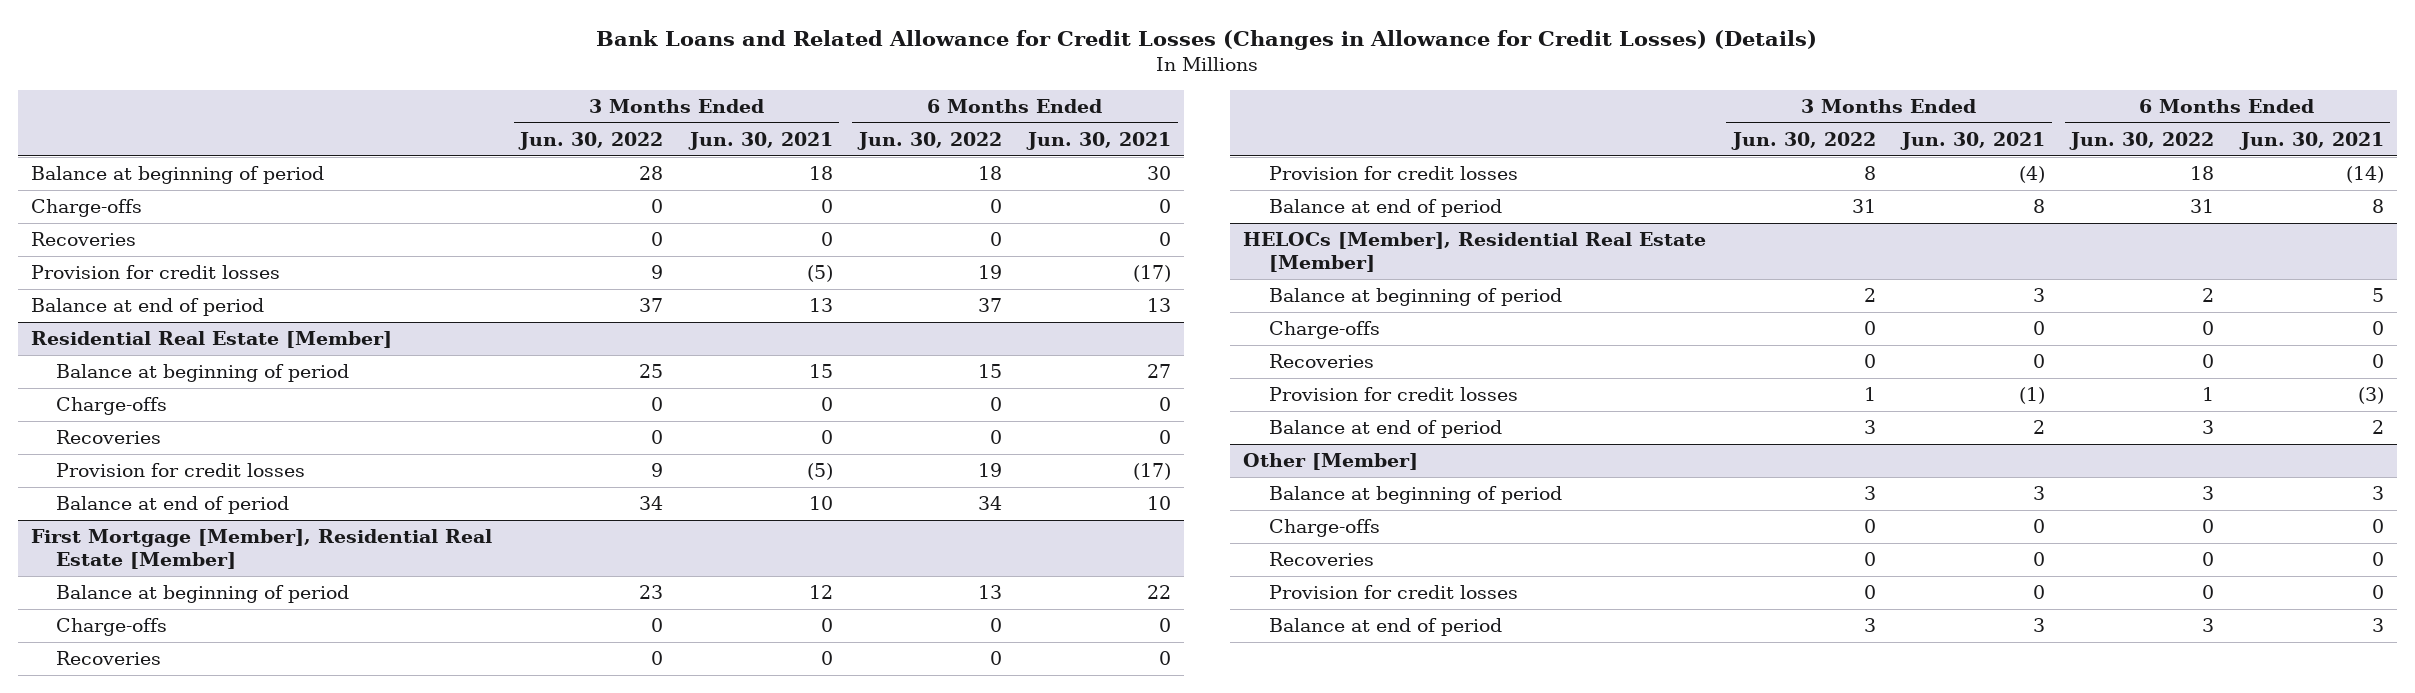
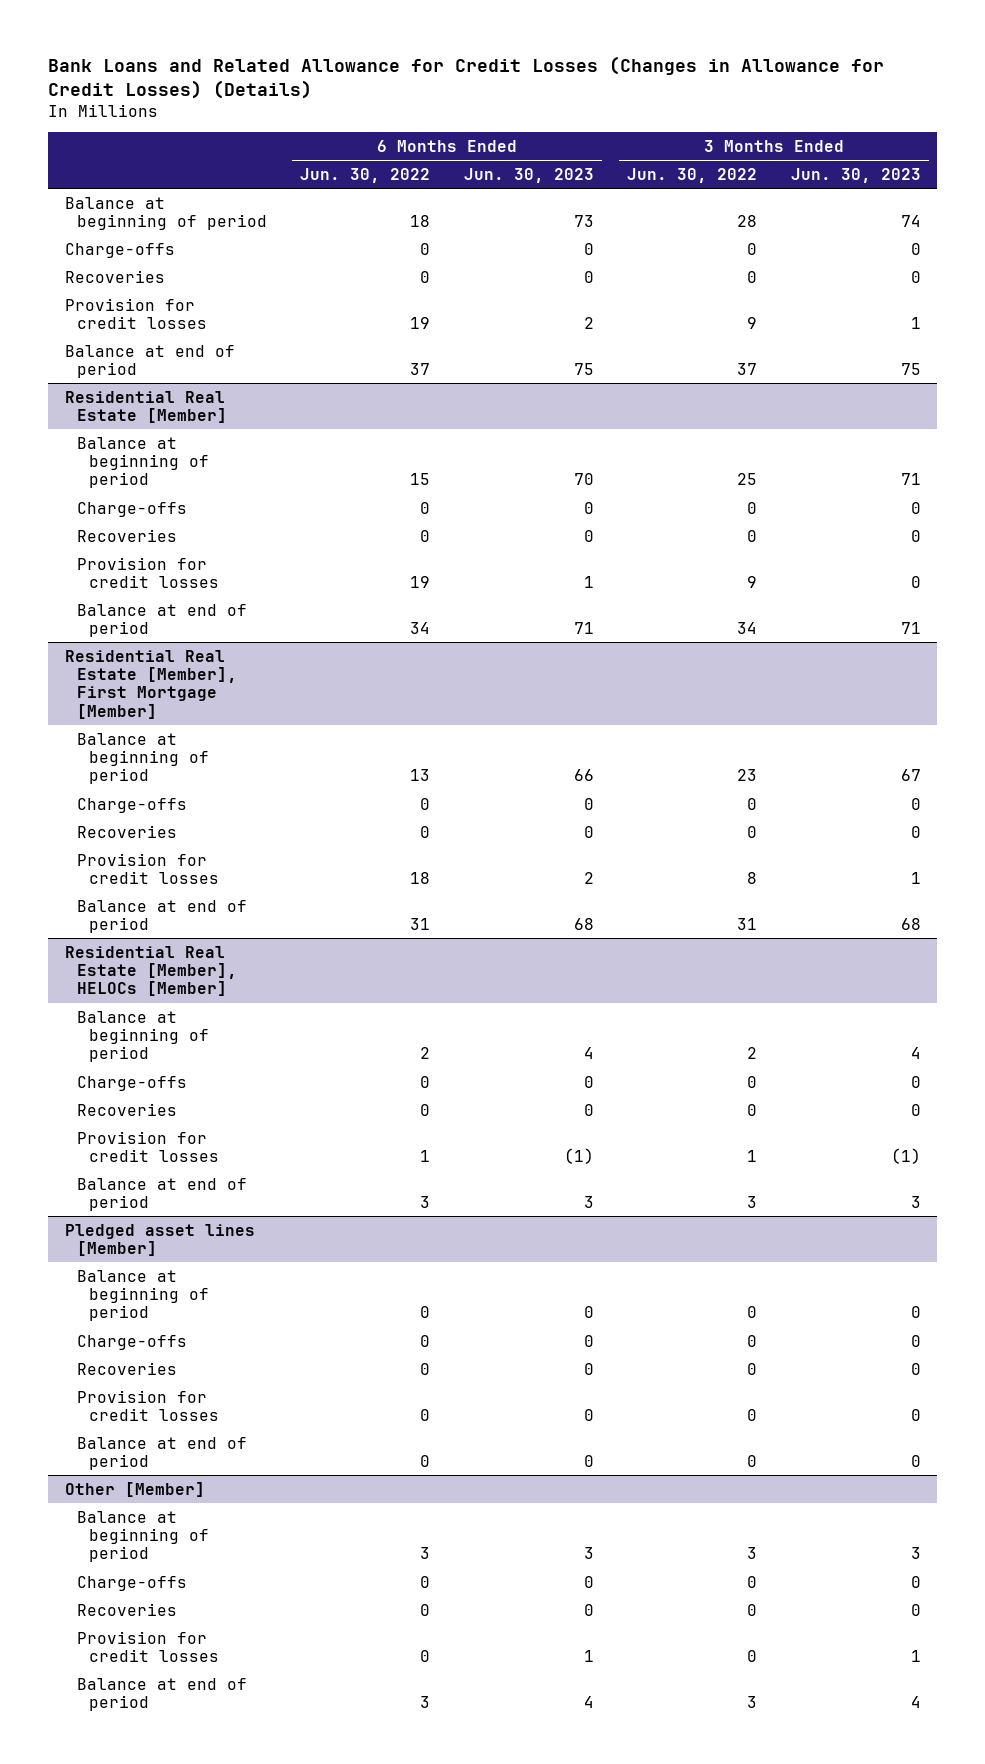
- | 3 Months Ended Jun. 30, 2022 | 3 Months Ended Jun. 30, 2021 | 6 Months Ended Jun. 30, 2022 | 6 Months Ended Jun. 30, 2021
+ | 6 Months Ended Jun. 30, 2022 | 6 Months Ended Jun. 30, 2023 | 3 Months Ended Jun. 30, 2022 | 3 Months Ended Jun. 30, 2023
- First Mortgage [Member], Residential Real Estate [Member]
+ Residential Real Estate [Member], First Mortgage [Member]
- HELOCs [Member], Residential Real Estate [Member]
+ Residential Real Estate [Member], HELOCs [Member]
+ Pledged asset lines [Member]
+ Balance at beginning of period | 0 | 0 | 0 | 0
+ Charge-offs | 0 | 0 | 0 | 0
+ Recoveries | 0 | 0 | 0 | 0
+ Provision for credit losses | 0 | 0 | 0 | 0
+ Balance at end of period | 0 | 0 | 0 | 0

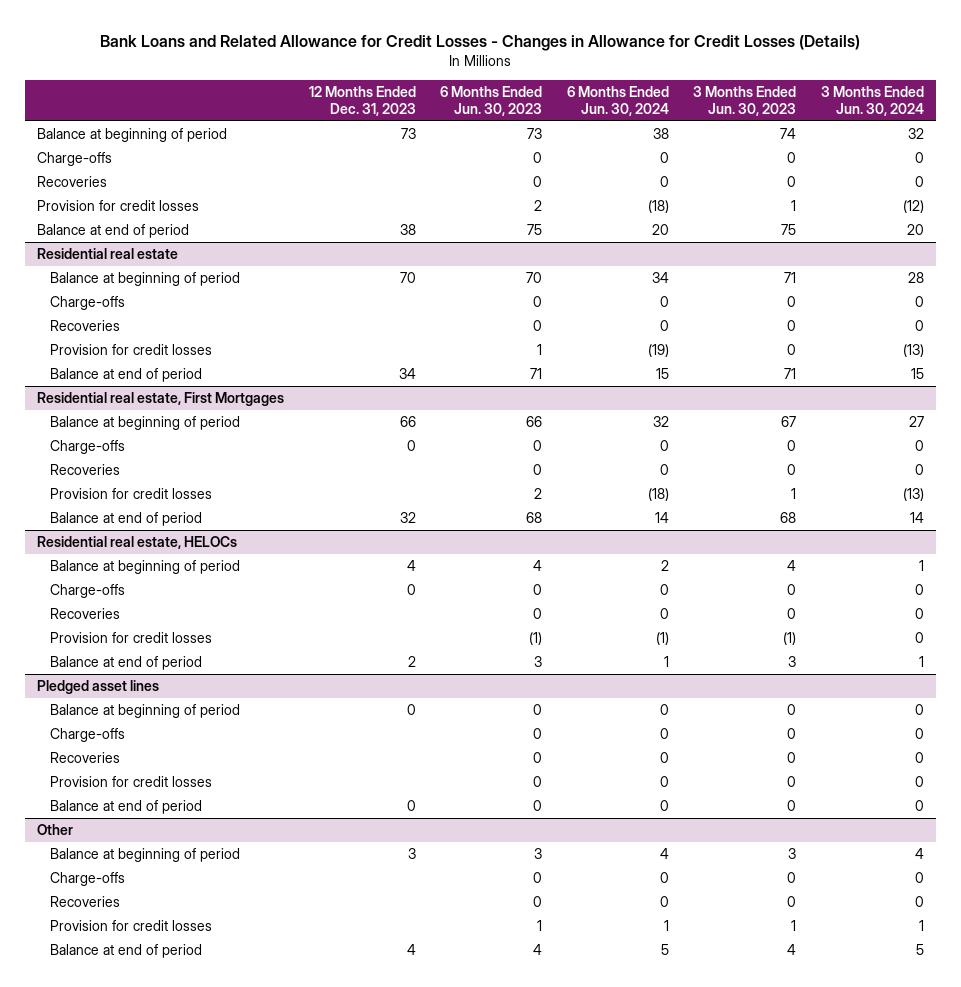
- Bank Loans and Related Allowance for Credit Losses (Changes in Allowance for Credit Losses) (Details)
+ Bank Loans and Related Allowance for Credit Losses - Changes in Allowance for Credit Losses (Details)
- | 6 Months Ended Jun. 30, 2022 | 6 Months Ended Jun. 30, 2023 | 3 Months Ended Jun. 30, 2022 | 3 Months Ended Jun. 30, 2023
+ | 12 Months Ended Dec. 31, 2023 | 6 Months Ended Jun. 30, 2023 | 6 Months Ended Jun. 30, 2024 | 3 Months Ended Jun. 30, 2023 | 3 Months Ended Jun. 30, 2024
- Residential Real Estate [Member]
+ Residential real estate
- Residential Real Estate [Member], First Mortgage [Member]
+ Residential real estate, First Mortgages
- Residential Real Estate [Member], HELOCs [Member]
+ Residential real estate, HELOCs
- Pledged asset lines [Member]
+ Pledged asset lines
- Other [Member]
+ Other

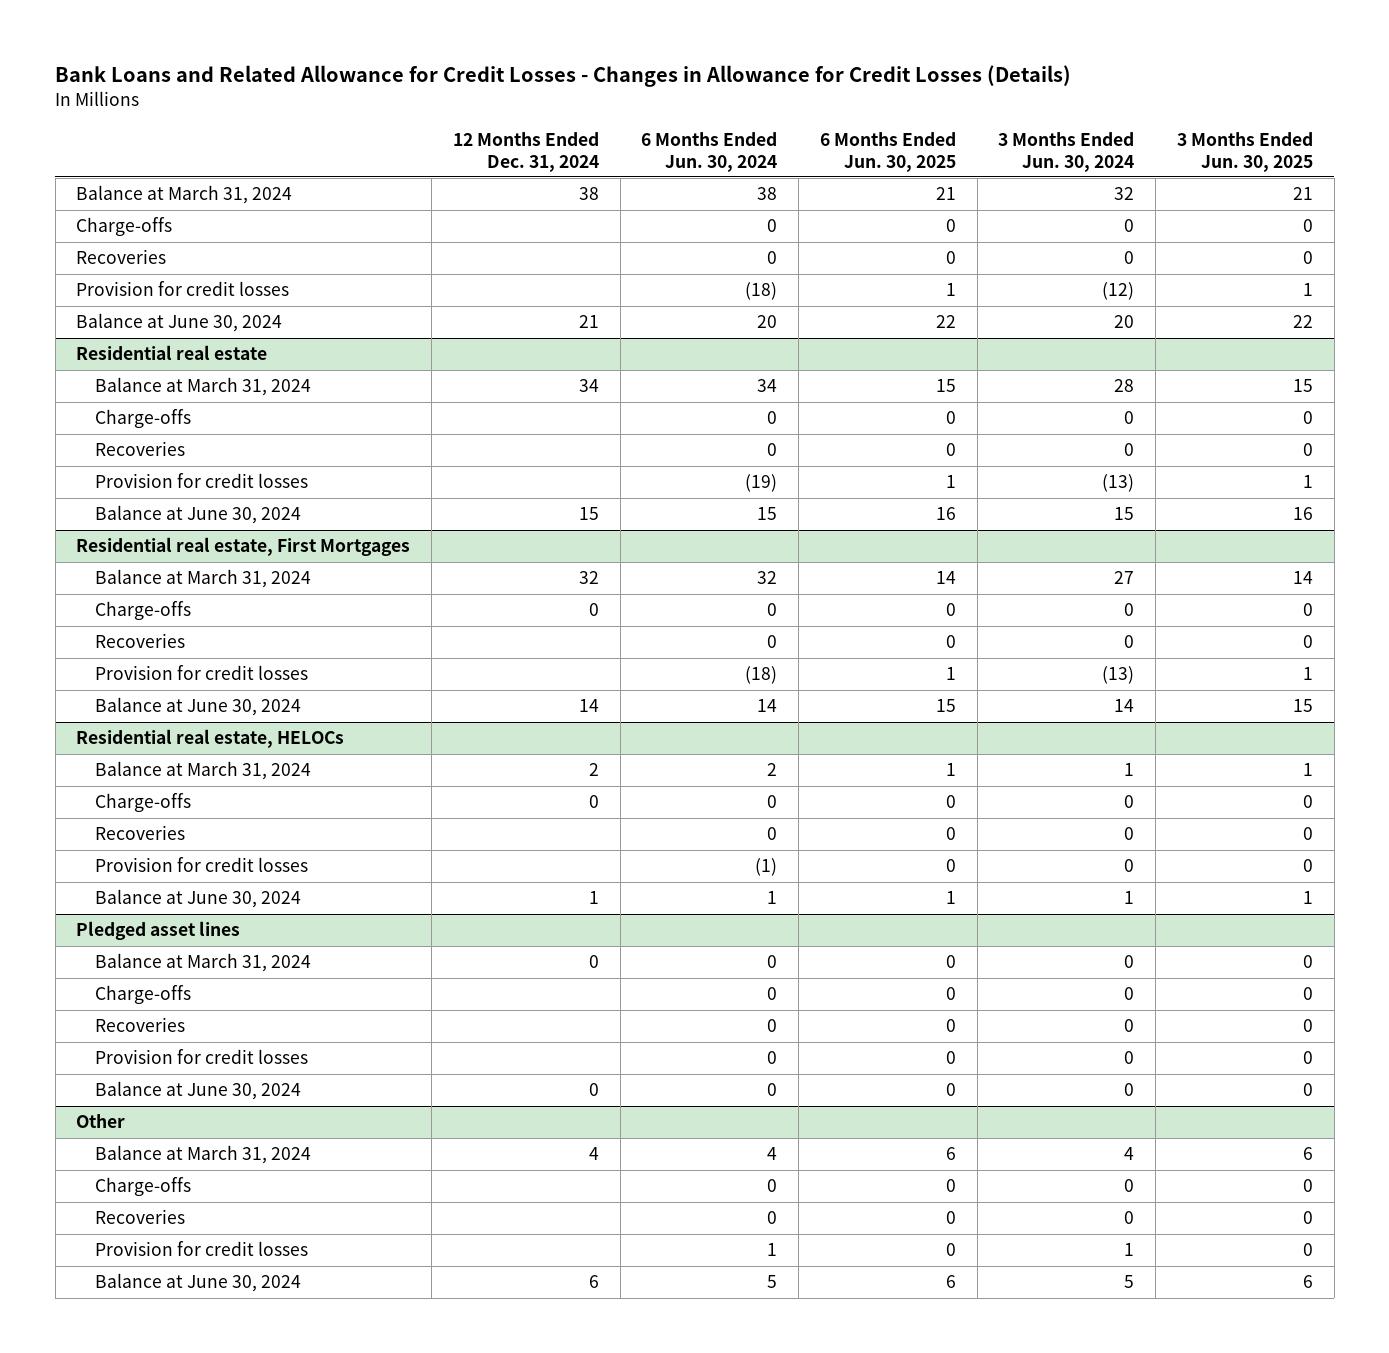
- | 12 Months Ended Dec. 31, 2023 | 6 Months Ended Jun. 30, 2023 | 6 Months Ended Jun. 30, 2024 | 3 Months Ended Jun. 30, 2023 | 3 Months Ended Jun. 30, 2024
+ | 12 Months Ended Dec. 31, 2024 | 6 Months Ended Jun. 30, 2024 | 6 Months Ended Jun. 30, 2025 | 3 Months Ended Jun. 30, 2024 | 3 Months Ended Jun. 30, 2025
- Balance at beginning of period | 73 | 73 | 38 | 74 | 32
+ Balance at March 31, 2024 | 38 | 38 | 21 | 32 | 21
- Balance at end of period | 38 | 75 | 20 | 75 | 20
+ Balance at June 30, 2024 | 21 | 20 | 22 | 20 | 22
@ Residential real estate
- Balance at beginning of period | 70 | 70 | 34 | 71 | 28
+ Balance at March 31, 2024 | 34 | 34 | 15 | 28 | 15
- Balance at end of period | 34 | 71 | 15 | 71 | 15
+ Balance at June 30, 2024 | 15 | 15 | 16 | 15 | 16
@ Residential real estate, First Mortgages
- Balance at beginning of period | 66 | 66 | 32 | 67 | 27
+ Balance at March 31, 2024 | 32 | 32 | 14 | 27 | 14
- Balance at end of period | 32 | 68 | 14 | 68 | 14
+ Balance at June 30, 2024 | 14 | 14 | 15 | 14 | 15
@ Residential real estate, HELOCs
- Balance at beginning of period | 4 | 4 | 2 | 4 | 1
+ Balance at March 31, 2024 | 2 | 2 | 1 | 1 | 1
- Balance at end of period | 2 | 3 | 1 | 3 | 1
+ Balance at June 30, 2024 | 1 | 1 | 1 | 1 | 1
@ Pledged asset lines
- Balance at beginning of period | 0 | 0 | 0 | 0 | 0
+ Balance at March 31, 2024 | 0 | 0 | 0 | 0 | 0
- Balance at end of period | 0 | 0 | 0 | 0 | 0
+ Balance at June 30, 2024 | 0 | 0 | 0 | 0 | 0
@ Other
- Balance at beginning of period | 3 | 3 | 4 | 3 | 4
+ Balance at March 31, 2024 | 4 | 4 | 6 | 4 | 6
- Balance at end of period | 4 | 4 | 5 | 4 | 5
+ Balance at June 30, 2024 | 6 | 5 | 6 | 5 | 6

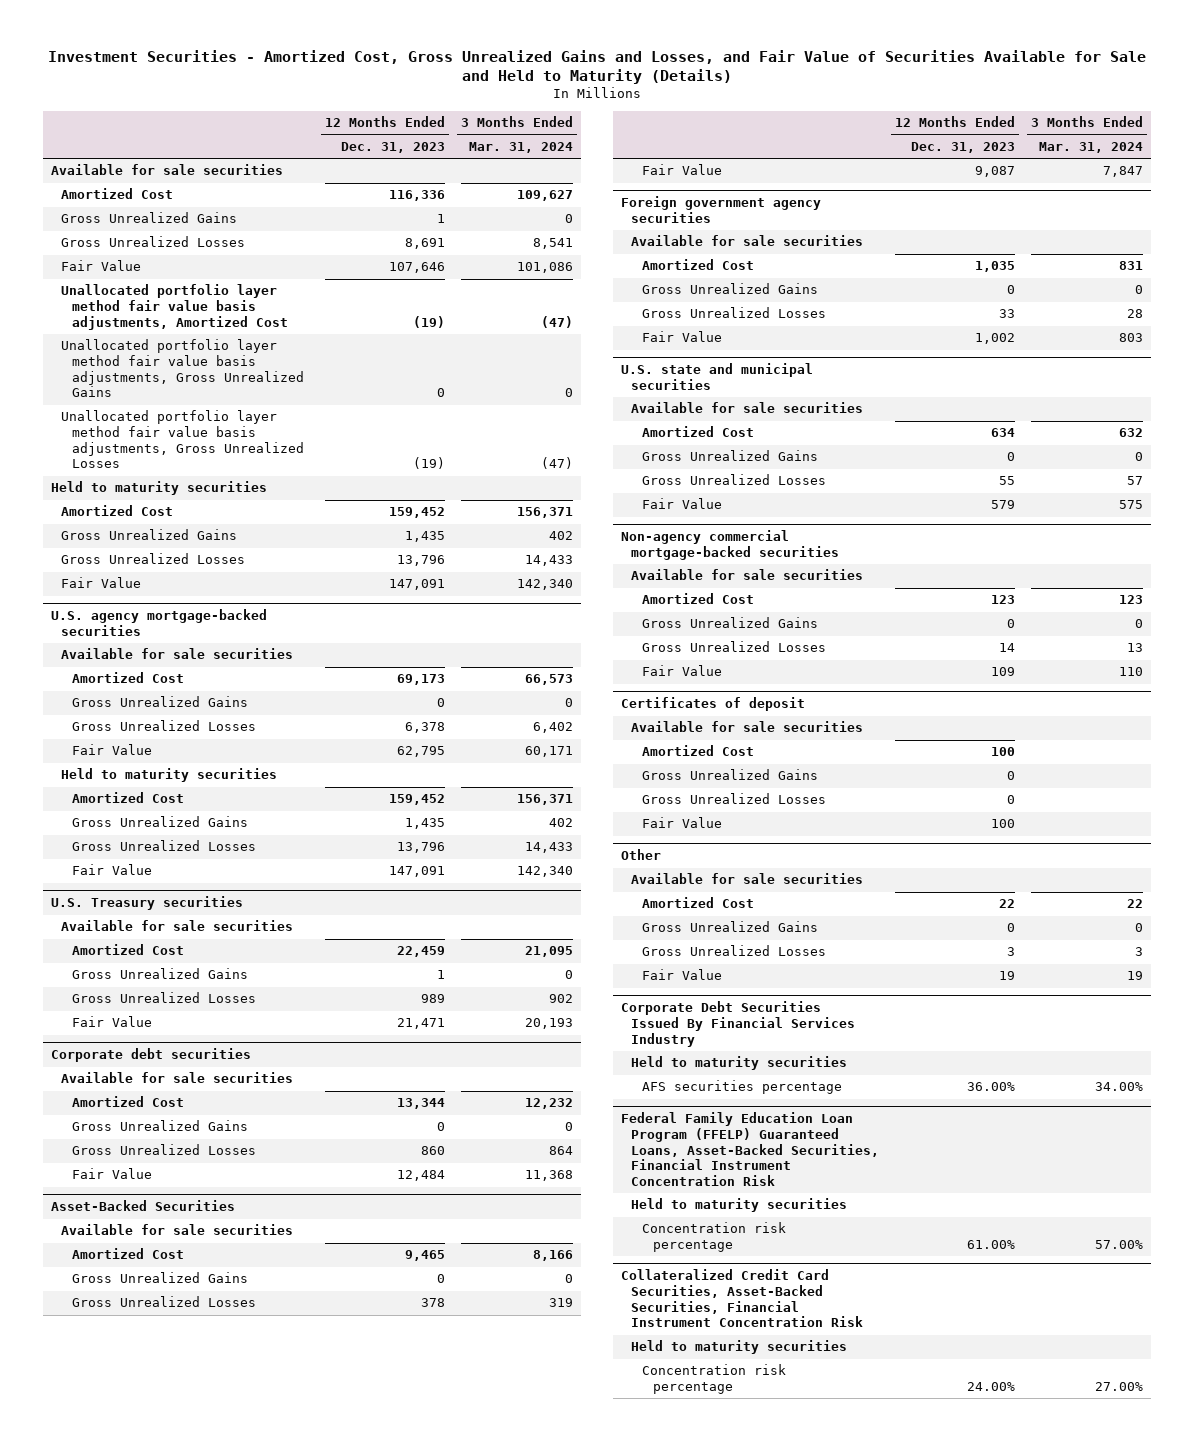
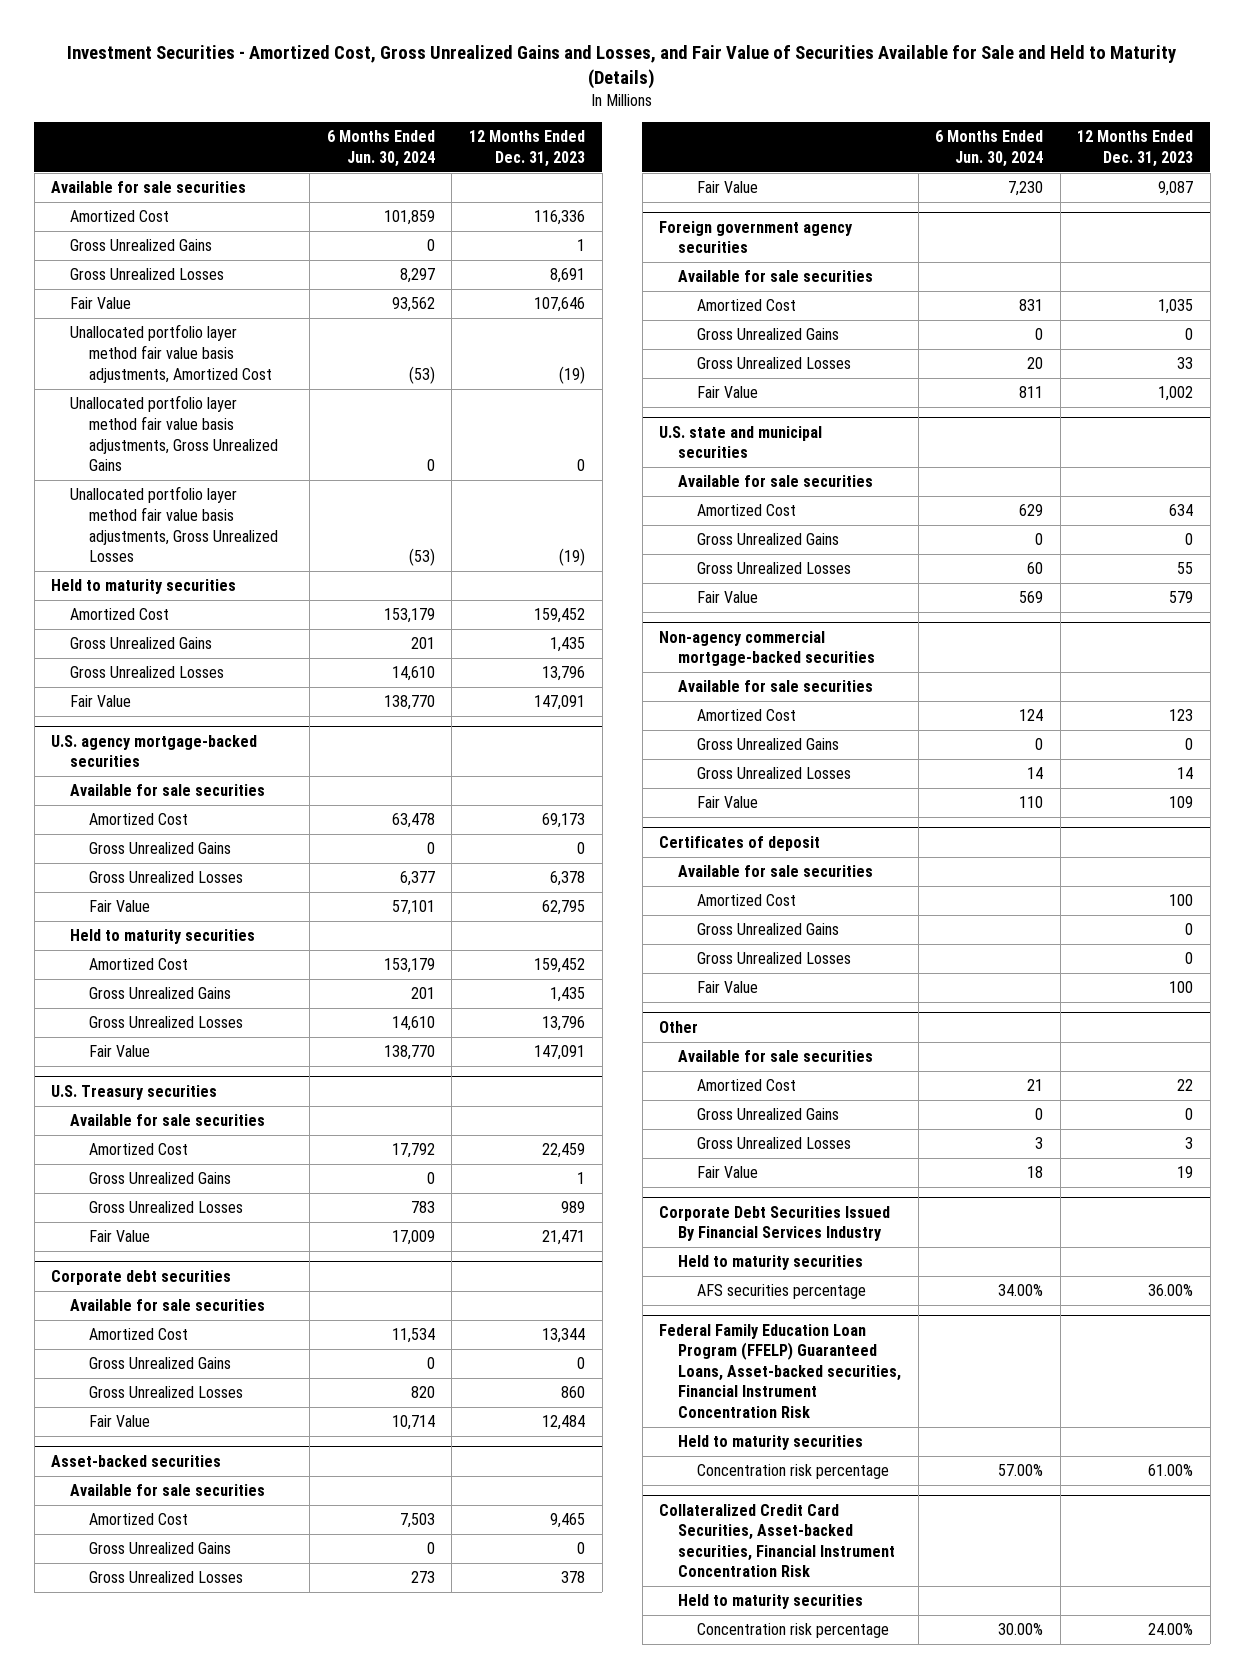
- | 12 Months Ended Dec. 31, 2023 | 3 Months Ended Mar. 31, 2024
+ | 6 Months Ended Jun. 30, 2024 | 12 Months Ended Dec. 31, 2023
- Asset-Backed Securities
+ Asset-backed securities
- Federal Family Education Loan Program (FFELP) Guaranteed Loans, Asset-Backed Securities, Financial Instrument Concentration Risk
+ Federal Family Education Loan Program (FFELP) Guaranteed Loans, Asset-backed securities, Financial Instrument Concentration Risk
- Collateralized Credit Card Securities, Asset-Backed Securities, Financial Instrument Concentration Risk
+ Collateralized Credit Card Securities, Asset-backed securities, Financial Instrument Concentration Risk

